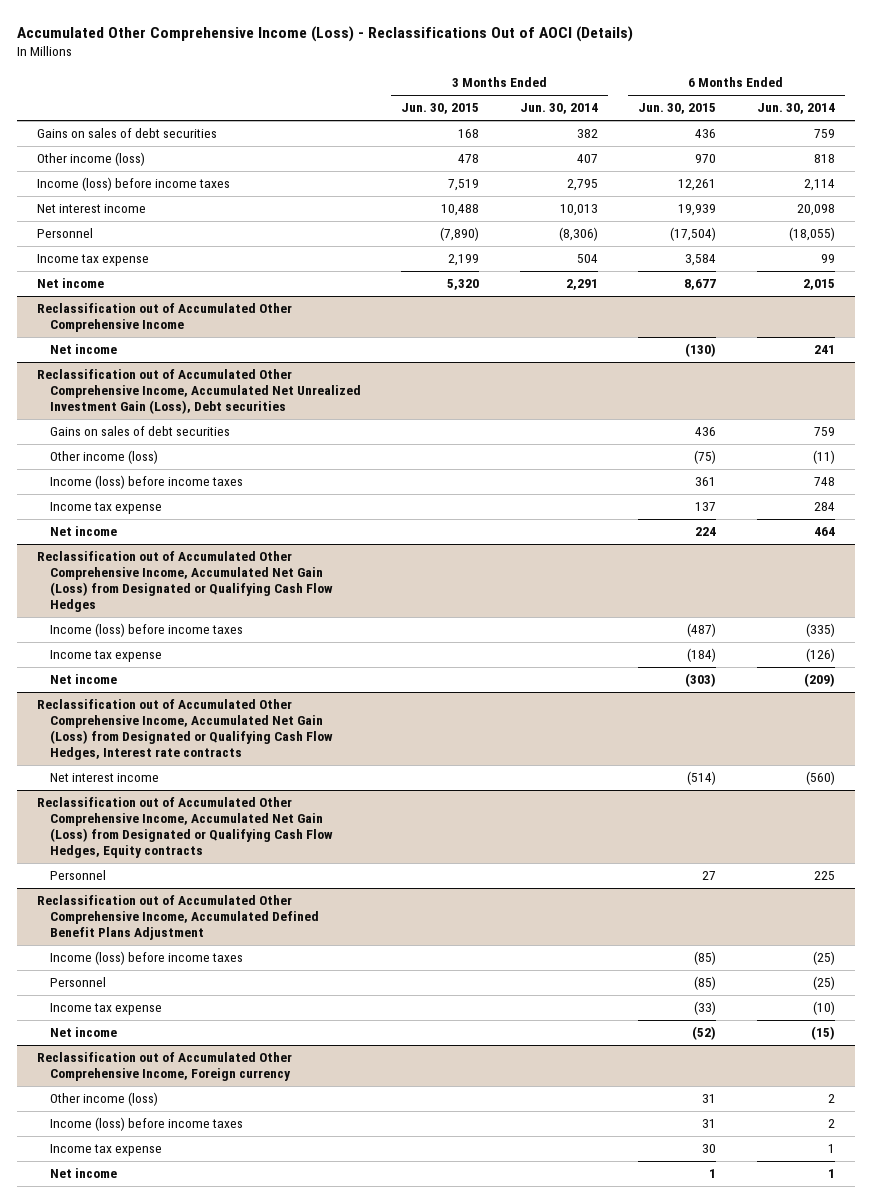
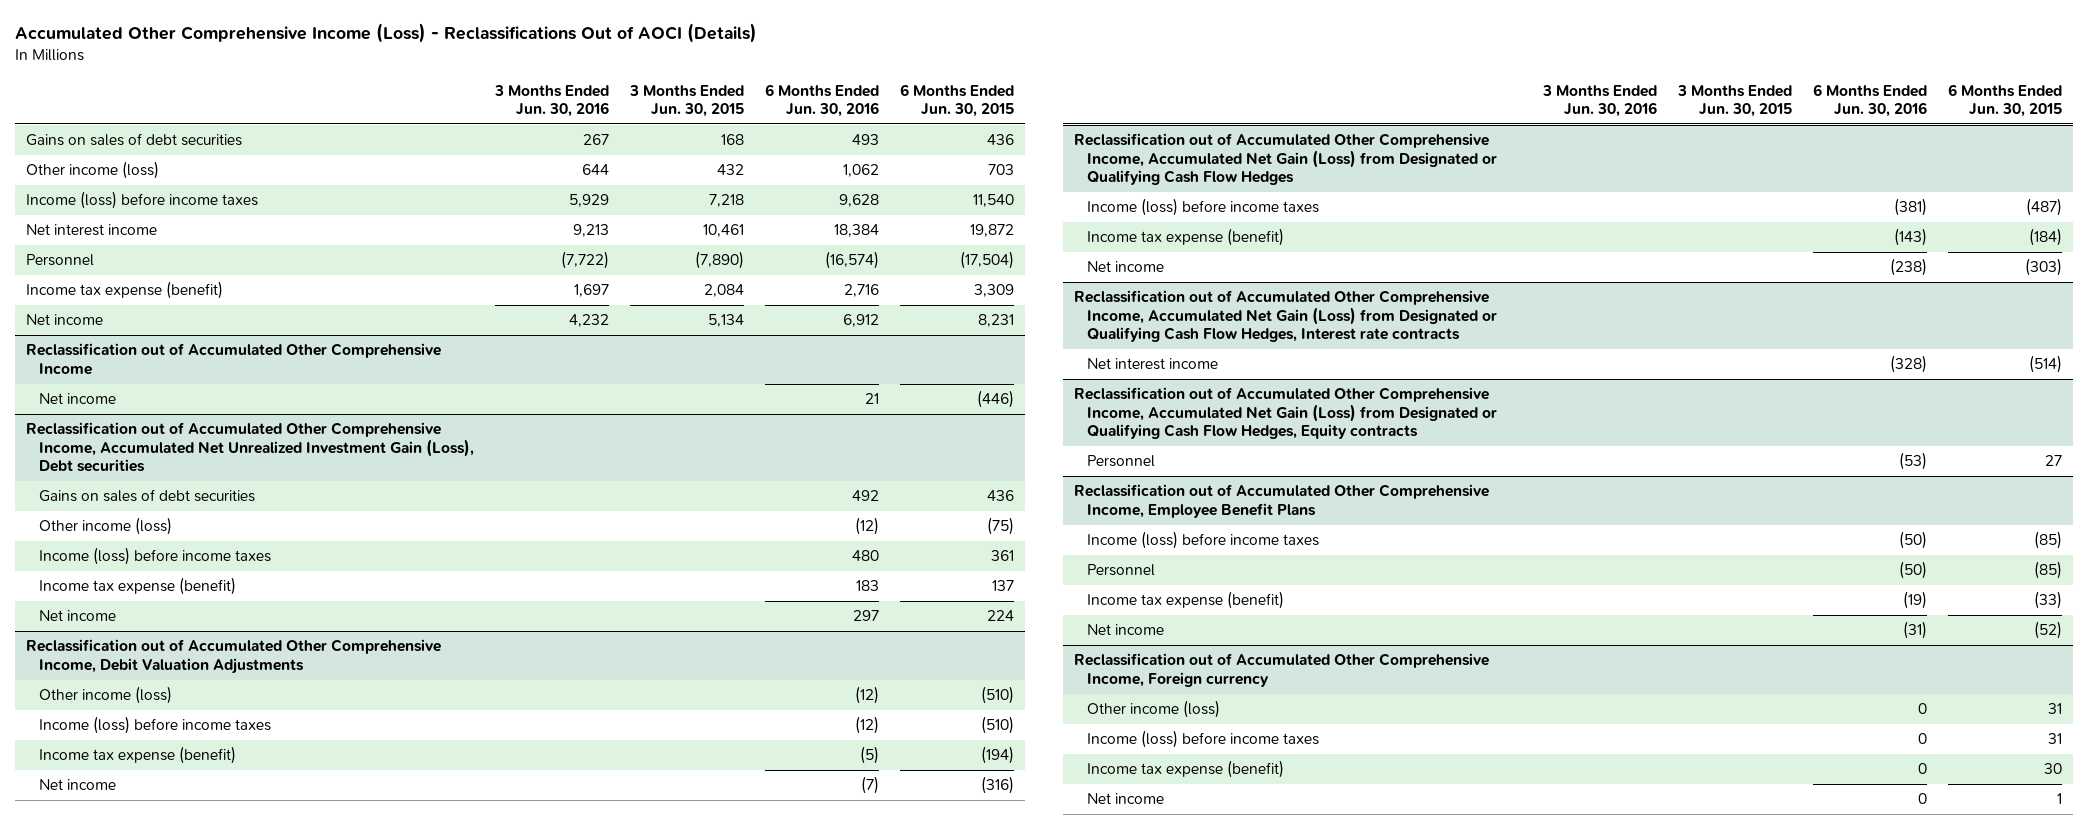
- | 3 Months Ended Jun. 30, 2015 | 3 Months Ended Jun. 30, 2014 | 6 Months Ended Jun. 30, 2015 | 6 Months Ended Jun. 30, 2014
+ | 3 Months Ended Jun. 30, 2016 | 3 Months Ended Jun. 30, 2015 | 6 Months Ended Jun. 30, 2016 | 6 Months Ended Jun. 30, 2015
- Other income (loss) | 478 | 407 | 970 | 818
- Income (loss) before income taxes | 7,519 | 2,795 | 12,261 | 2,114
- Net interest income | 10,488 | 10,013 | 19,939 | 20,098
+ Other income (loss) | 644 | 432 | 1,062 | 703
+ Income (loss) before income taxes | 5,929 | 7,218 | 9,628 | 11,540
+ Net interest income | 9,213 | 10,461 | 18,384 | 19,872
- Income tax expense | 2,199 | 504 | 3,584 | 99
- Net income | 5,320 | 2,291 | 8,677 | 2,015
+ Income tax expense (benefit) | 1,697 | 2,084 | 2,716 | 3,309
+ Net income | 4,232 | 5,134 | 6,912 | 8,231
@ Reclassification out of Accumulated Other Comprehensive Income
- Net income | | | (130) | 241
+ Net income | | | 21 | (446)
@ Reclassification out of Accumulated Other Comprehensive Income, Accumulated Net Unrealized Investment Gain (Loss), Debt securities
- Income tax expense | | | 137 | 284
+ Income tax expense (benefit) | | | 183 | 137
+ Reclassification out of Accumulated Other Comprehensive Income, Debit Valuation Adjustments
+ Other income (loss) | | | (12) | (510)
+ Income (loss) before income taxes | | | (12) | (510)
+ Income tax expense (benefit) | | | (5) | (194)
+ Net income | | | (7) | (316)
@ Reclassification out of Accumulated Other Comprehensive Income, Accumulated Net Gain (Loss) from Designated or Qualifying Cash Flow Hedges
- Income tax expense | | | (184) | (126)
+ Income tax expense (benefit) | | | (143) | (184)
- Reclassification out of Accumulated Other Comprehensive Income, Accumulated Defined Benefit Plans Adjustment
+ Reclassification out of Accumulated Other Comprehensive Income, Employee Benefit Plans
- Income tax expense | | | (33) | (10)
+ Income tax expense (benefit) | | | (19) | (33)
@ Reclassification out of Accumulated Other Comprehensive Income, Foreign currency
- Income tax expense | | | 30 | 1
+ Income tax expense (benefit) | | | 0 | 30

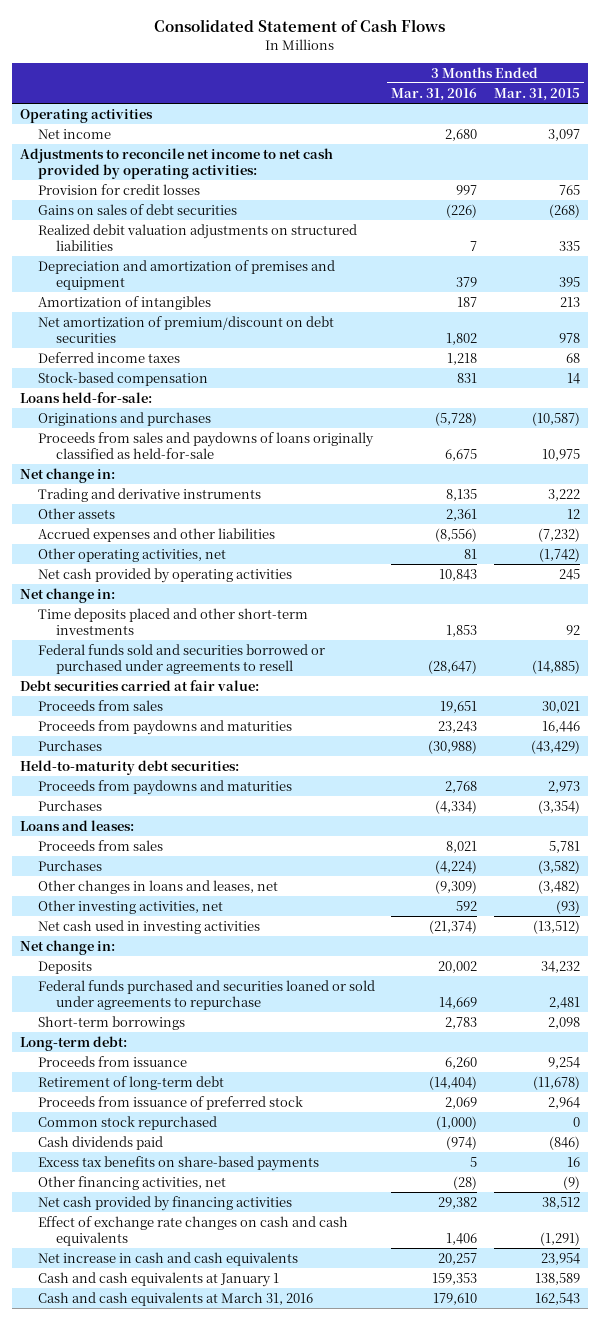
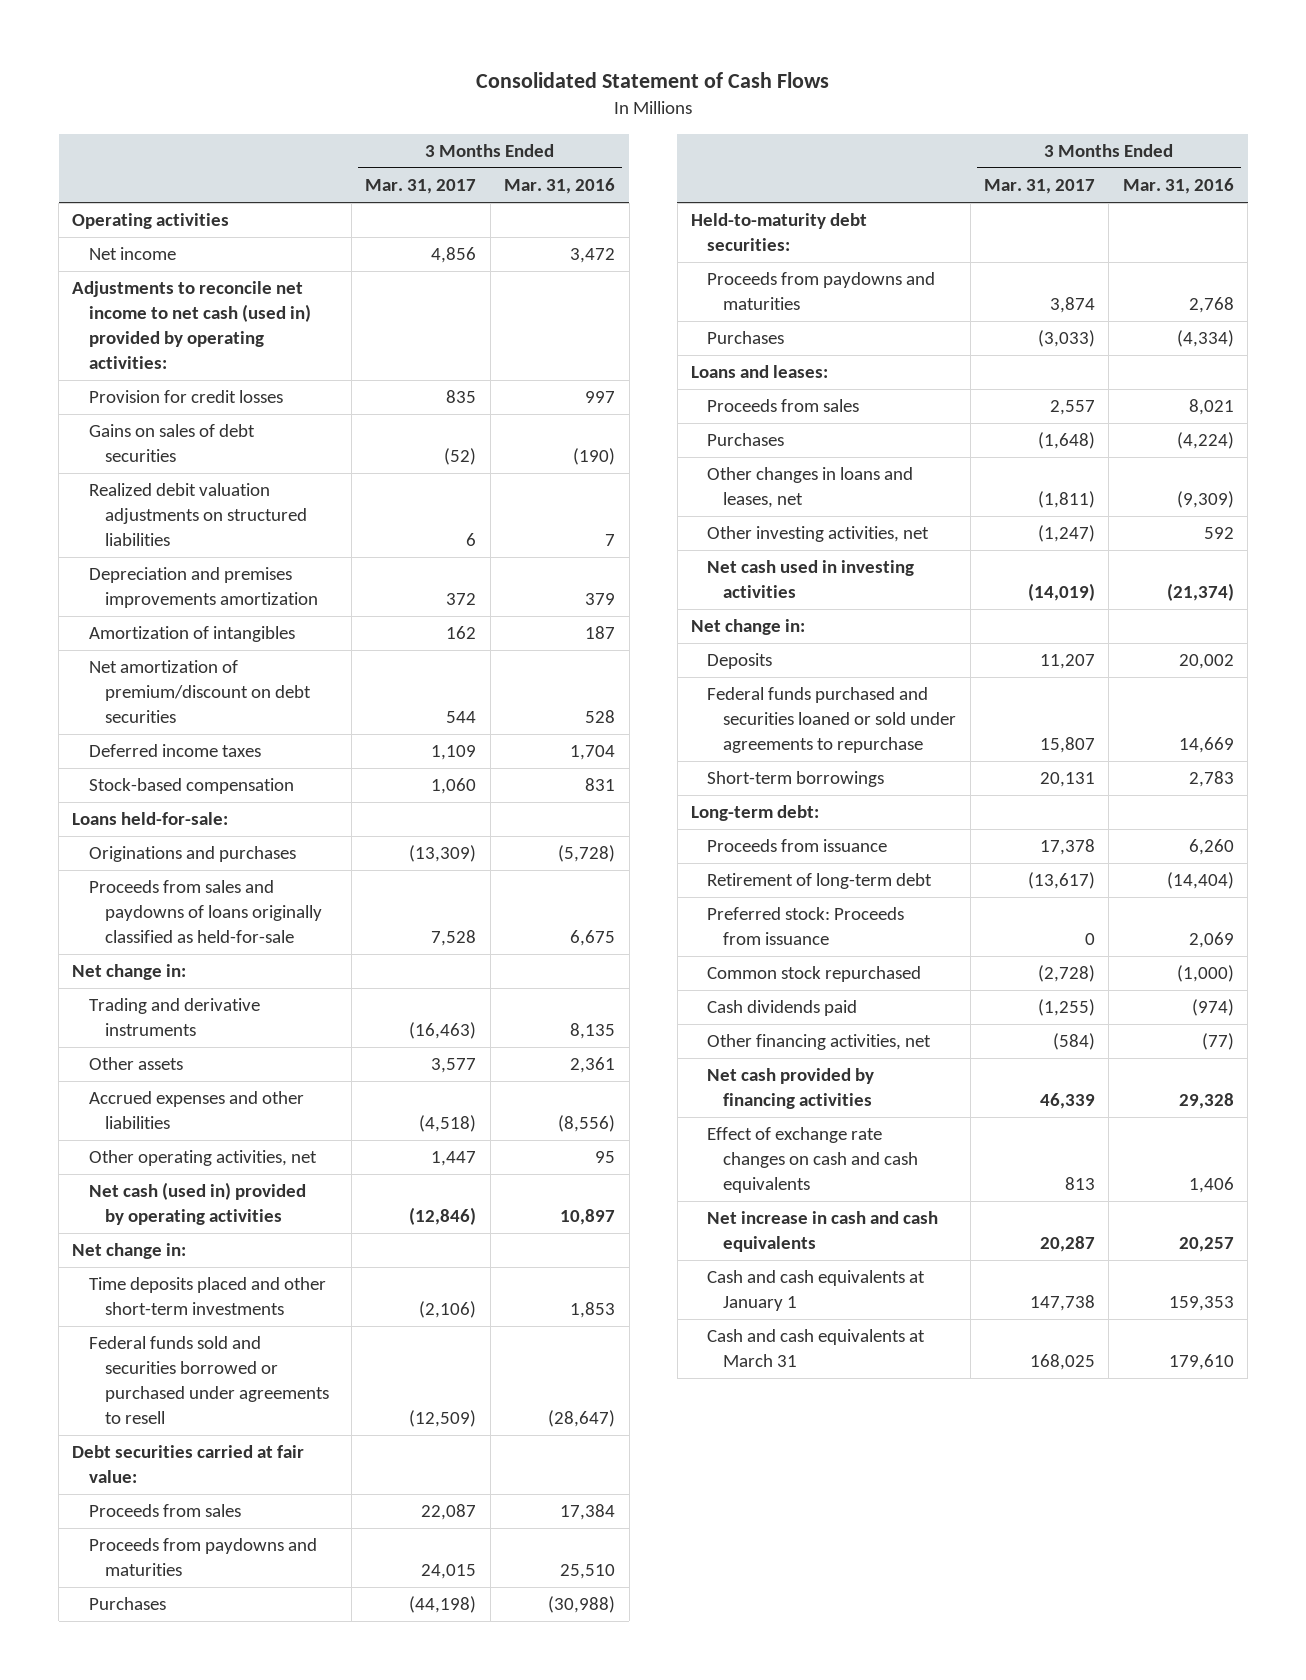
- | 3 Months Ended Mar. 31, 2016 | 3 Months Ended Mar. 31, 2015
+ | 3 Months Ended Mar. 31, 2017 | 3 Months Ended Mar. 31, 2016
- Net income | 2,680 | 3,097
- Adjustments to reconcile net income to net cash provided by operating activities:
+ Net income | 4,856 | 3,472
+ Adjustments to reconcile net income to net cash (used in) provided by operating activities:
- Gains on sales of debt securities | (226) | (268)
+ Gains on sales of debt securities | (52) | (190)
- Depreciation and amortization of premises and equipment | 379 | 395
+ Depreciation and premises improvements amortization | 372 | 379
- Net amortization of premium/discount on debt securities | 1,802 | 978
- Deferred income taxes | 1,218 | 68
+ Net amortization of premium/discount on debt securities | 544 | 528
+ Deferred income taxes | 1,109 | 1,704
- Other operating activities, net | 81 | (1,742)
- Net cash provided by operating activities | 10,843 | 245
+ Other operating activities, net | 1,447 | 95
+ Net cash (used in) provided by operating activities | (12,846) | 10,897
- Proceeds from sales | 19,651 | 30,021
- Proceeds from paydowns and maturities | 23,243 | 16,446
+ Proceeds from sales | 22,087 | 17,384
+ Proceeds from paydowns and maturities | 24,015 | 25,510
- Proceeds from issuance of preferred stock | 2,069 | 2,964
+ Preferred stock: Proceeds from issuance | 0 | 2,069
- Excess tax benefits on share-based payments | 5 | 16
- Other financing activities, net | (28) | (9)
- Net cash provided by financing activities | 29,382 | 38,512
+ Other financing activities, net | (584) | (77)
+ Net cash provided by financing activities | 46,339 | 29,328
- Cash and cash equivalents at March 31, 2016 | 179,610 | 162,543
+ Cash and cash equivalents at March 31 | 168,025 | 179,610

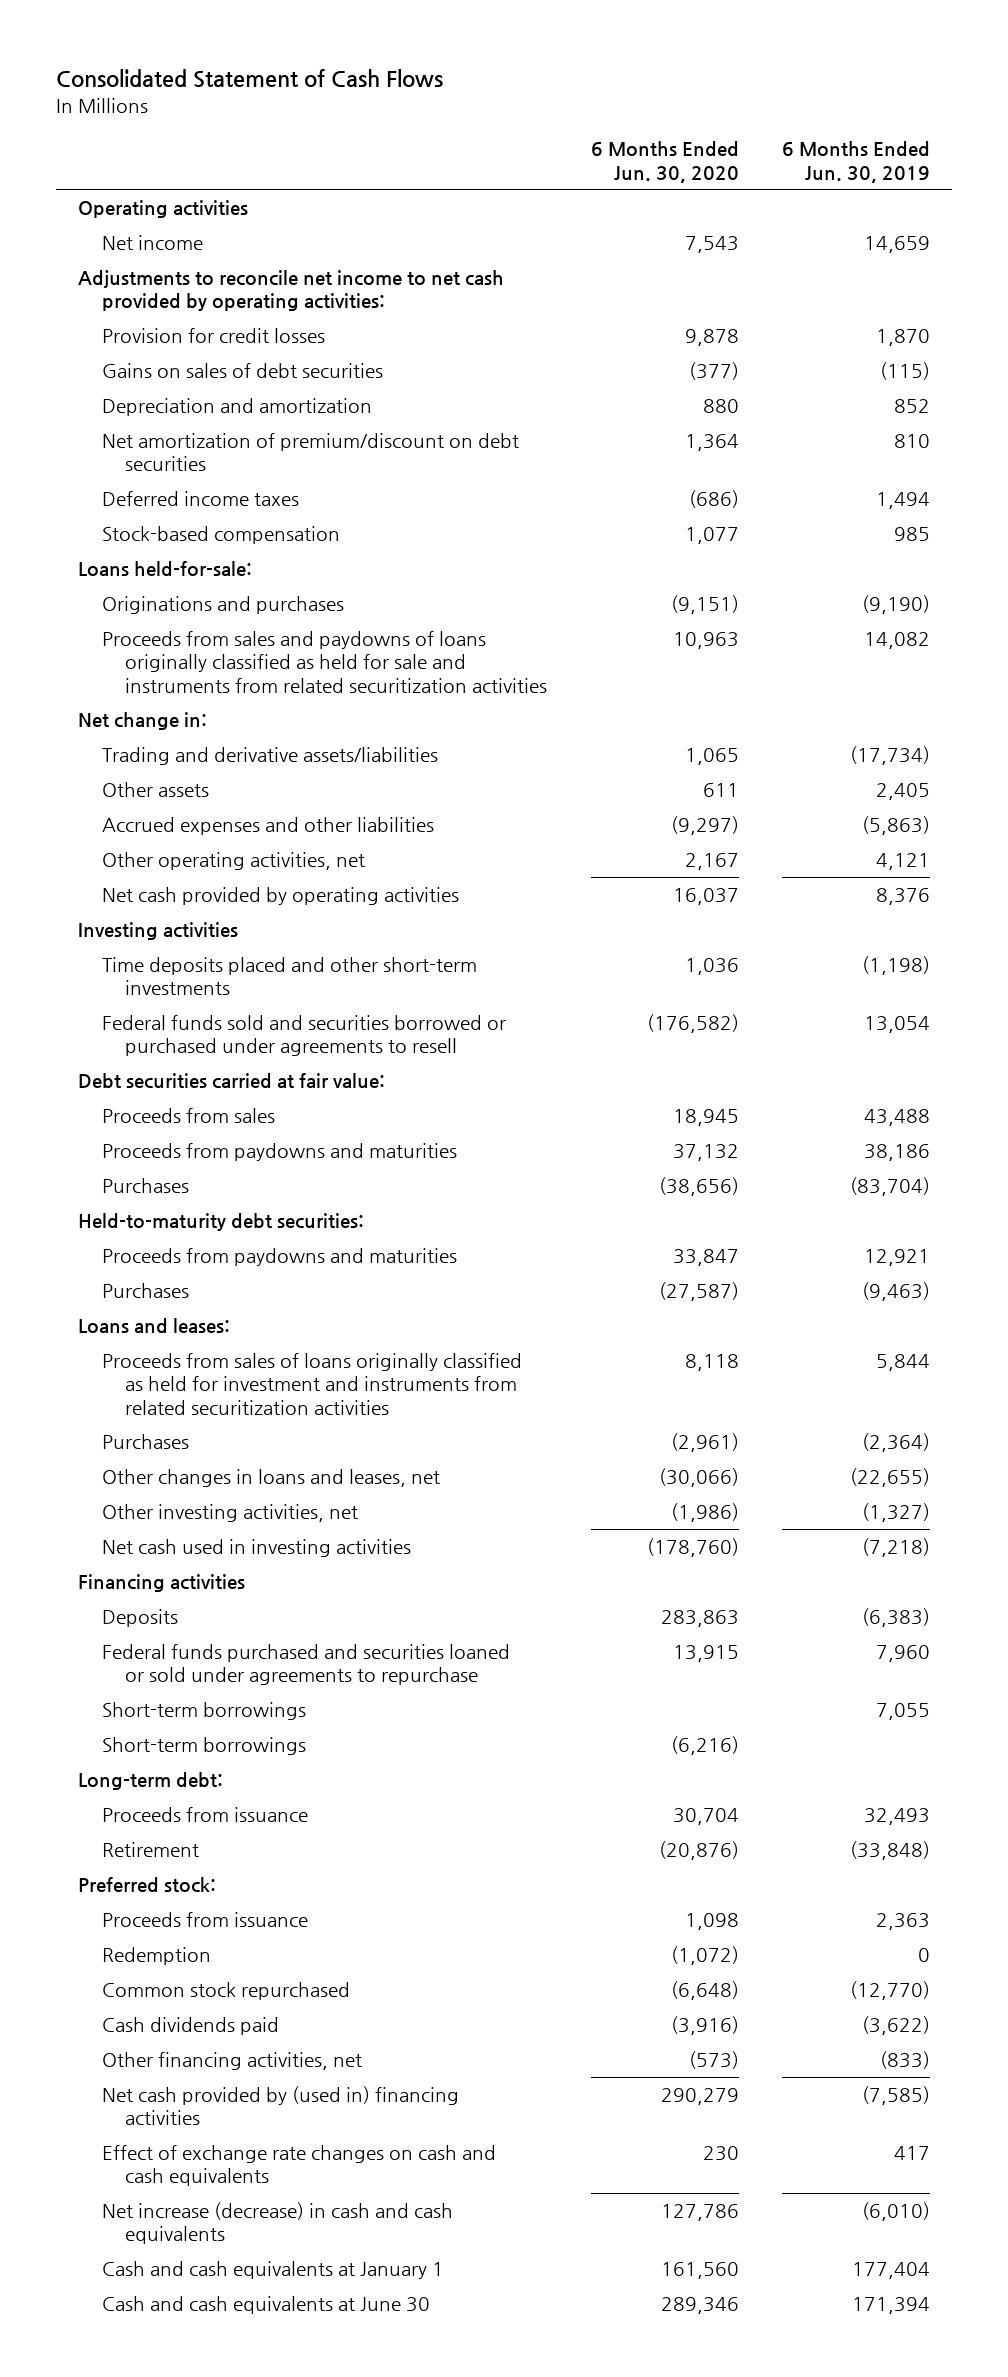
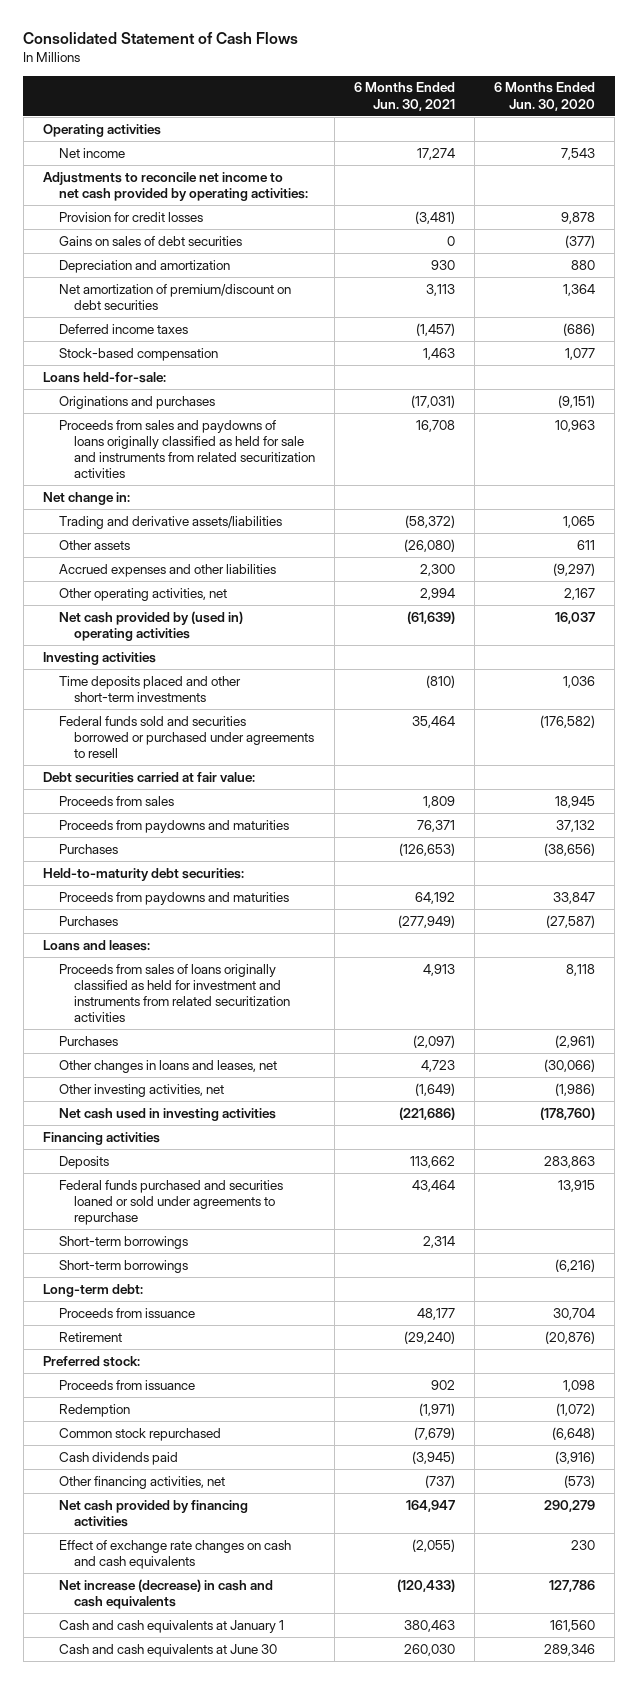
- | 6 Months Ended Jun. 30, 2020 | 6 Months Ended Jun. 30, 2019
+ | 6 Months Ended Jun. 30, 2021 | 6 Months Ended Jun. 30, 2020
- Net cash provided by operating activities | 16,037 | 8,376
+ Net cash provided by (used in) operating activities | (61,639) | 16,037
- Net cash provided by (used in) financing activities | 290,279 | (7,585)
+ Net cash provided by financing activities | 164,947 | 290,279

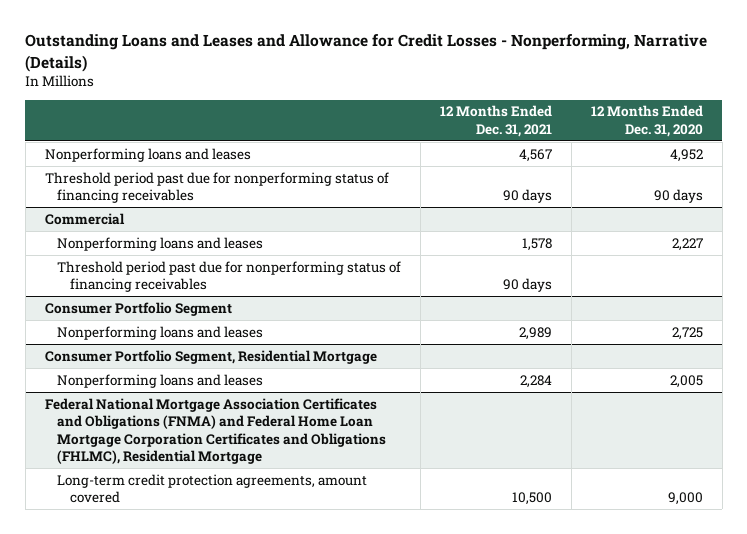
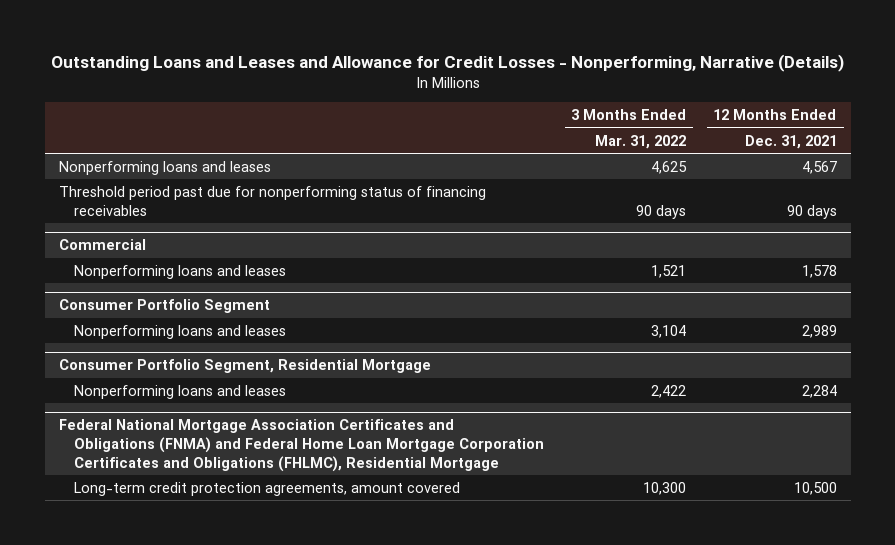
- | 12 Months Ended Dec. 31, 2021 | 12 Months Ended Dec. 31, 2020
+ | 3 Months Ended Mar. 31, 2022 | 12 Months Ended Dec. 31, 2021
@ Commercial
- Threshold period past due for nonperforming status of financing receivables | 90 days |

